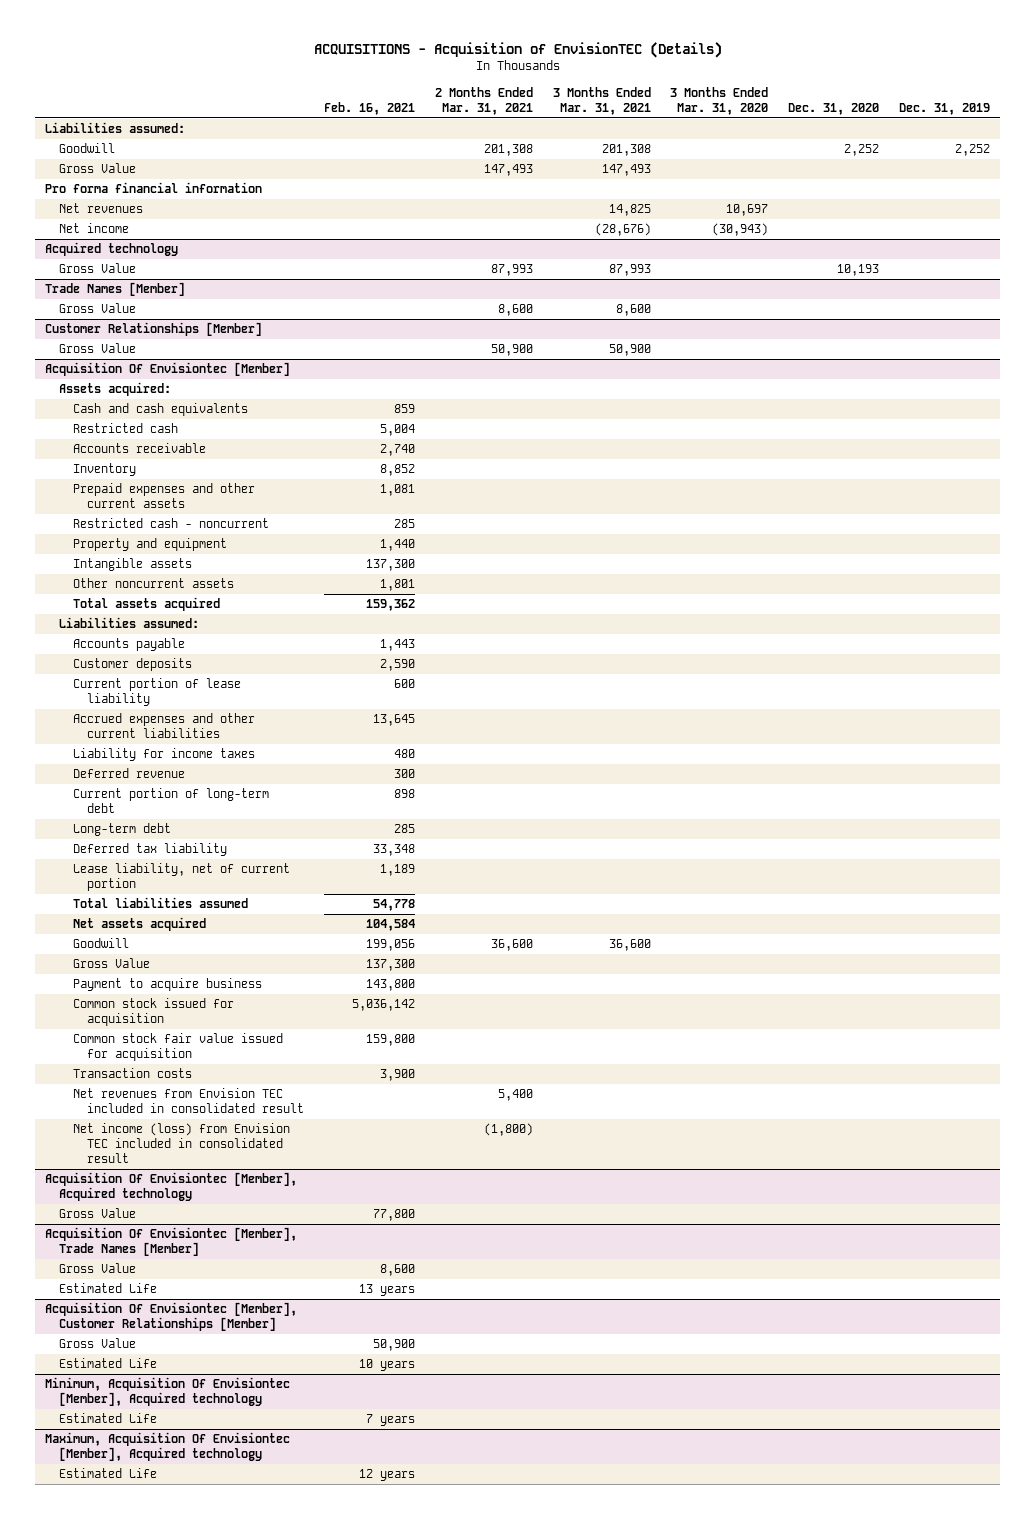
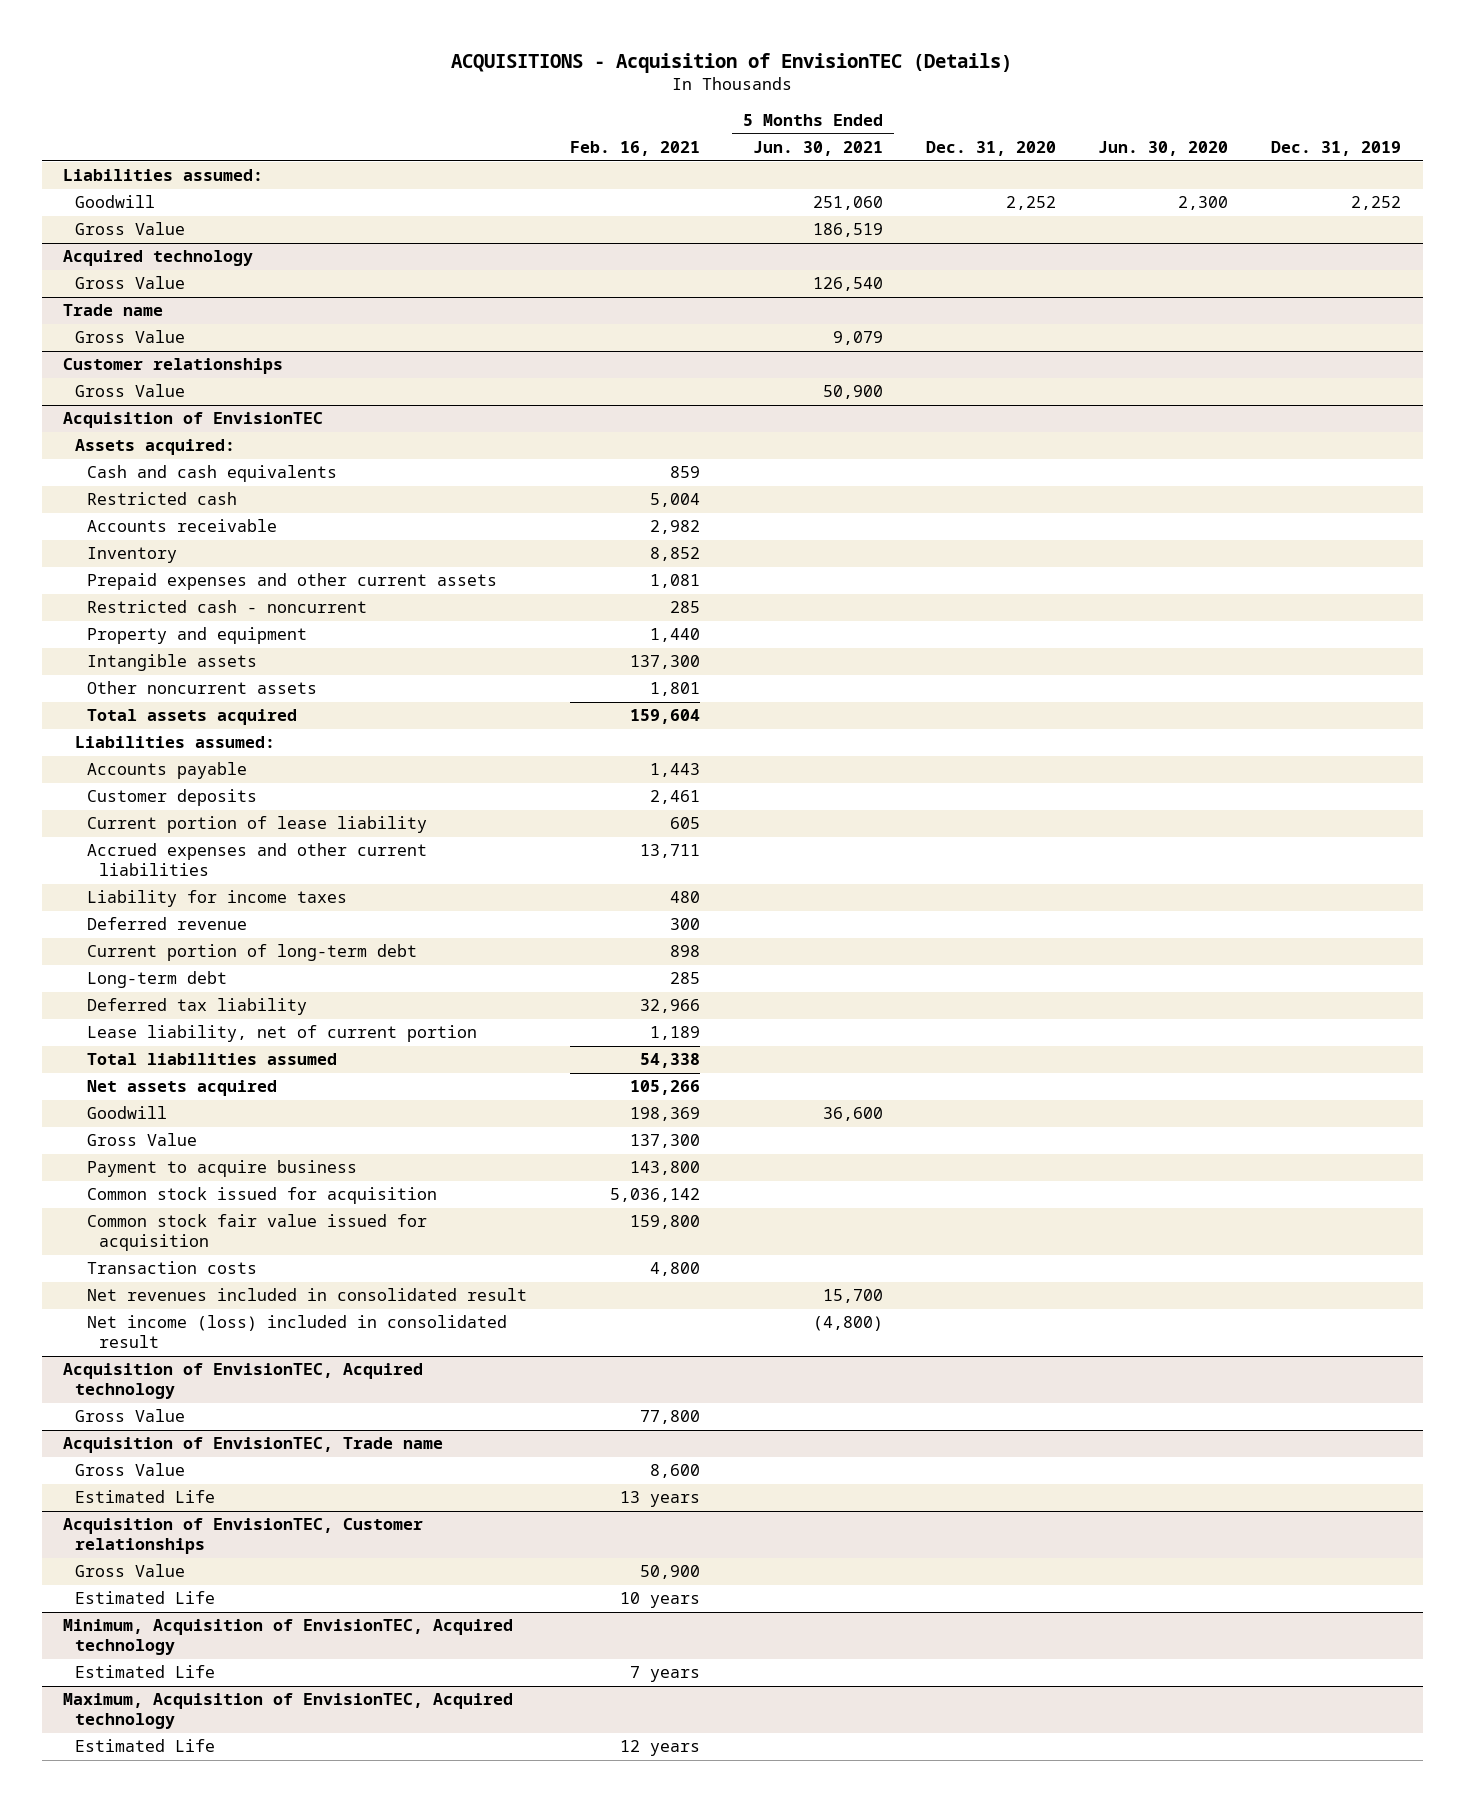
- | Feb. 16, 2021 | 2 Months Ended Mar. 31, 2021 | 3 Months Ended Mar. 31, 2021 | 3 Months Ended Mar. 31, 2020 | Dec. 31, 2020 | Dec. 31, 2019
+ | Feb. 16, 2021 | 5 Months Ended Jun. 30, 2021 | Dec. 31, 2020 | Jun. 30, 2020 | Dec. 31, 2019
- Pro forma financial information
- Net revenues | | | 14,825 | 10,697 | |
- Net income | | | (28,676) | (30,943) | |
@ Acquired technology
- Gross Value | | 87,993 | 87,993 | | 10,193 |
- Trade Names [Member]
- Customer Relationships [Member]
+ Trade name
- Acquisition Of Envisiontec [Member]
+ Customer relationships
+ Gross Value | | 50,900 | | |
+ Acquisition of EnvisionTEC
- Accounts receivable | 2,740 | | | | |
+ Accounts receivable | 2,982 | | | |
- Total assets acquired | 159,362 | | | | |
+ Total assets acquired | 159,604 | | | |
- Customer deposits | 2,590 | | | | |
- Current portion of lease liability | 600 | | | | |
- Accrued expenses and other current liabilities | 13,645 | | | | |
+ Customer deposits | 2,461 | | | |
+ Current portion of lease liability | 605 | | | |
+ Accrued expenses and other current liabilities | 13,711 | | | |
- Deferred tax liability | 33,348 | | | | |
+ Deferred tax liability | 32,966 | | | |
- Total liabilities assumed | 54,778 | | | | |
- Net assets acquired | 104,584 | | | | |
- Goodwill | 199,056 | 36,600 | 36,600 | | |
+ Total liabilities assumed | 54,338 | | | |
+ Net assets acquired | 105,266 | | | |
+ Goodwill | 198,369 | 36,600 | | |
- Transaction costs | 3,900 | | | | |
- Net revenues from Envision TEC included in consolidated result | | 5,400 | | | |
- Net income (loss) from Envision TEC included in consolidated result | | (1,800) | | | |
- Acquisition Of Envisiontec [Member], Acquired technology
+ Transaction costs | 4,800 | | | |
+ Net revenues included in consolidated result | | 15,700 | | |
+ Net income (loss) included in consolidated result | | (4,800) | | |
+ Acquisition of EnvisionTEC, Acquired technology
- Acquisition Of Envisiontec [Member], Trade Names [Member]
+ Acquisition of EnvisionTEC, Trade name
- Acquisition Of Envisiontec [Member], Customer Relationships [Member]
+ Acquisition of EnvisionTEC, Customer relationships
- Minimum, Acquisition Of Envisiontec [Member], Acquired technology
+ Minimum, Acquisition of EnvisionTEC, Acquired technology
- Maximum, Acquisition Of Envisiontec [Member], Acquired technology
+ Maximum, Acquisition of EnvisionTEC, Acquired technology

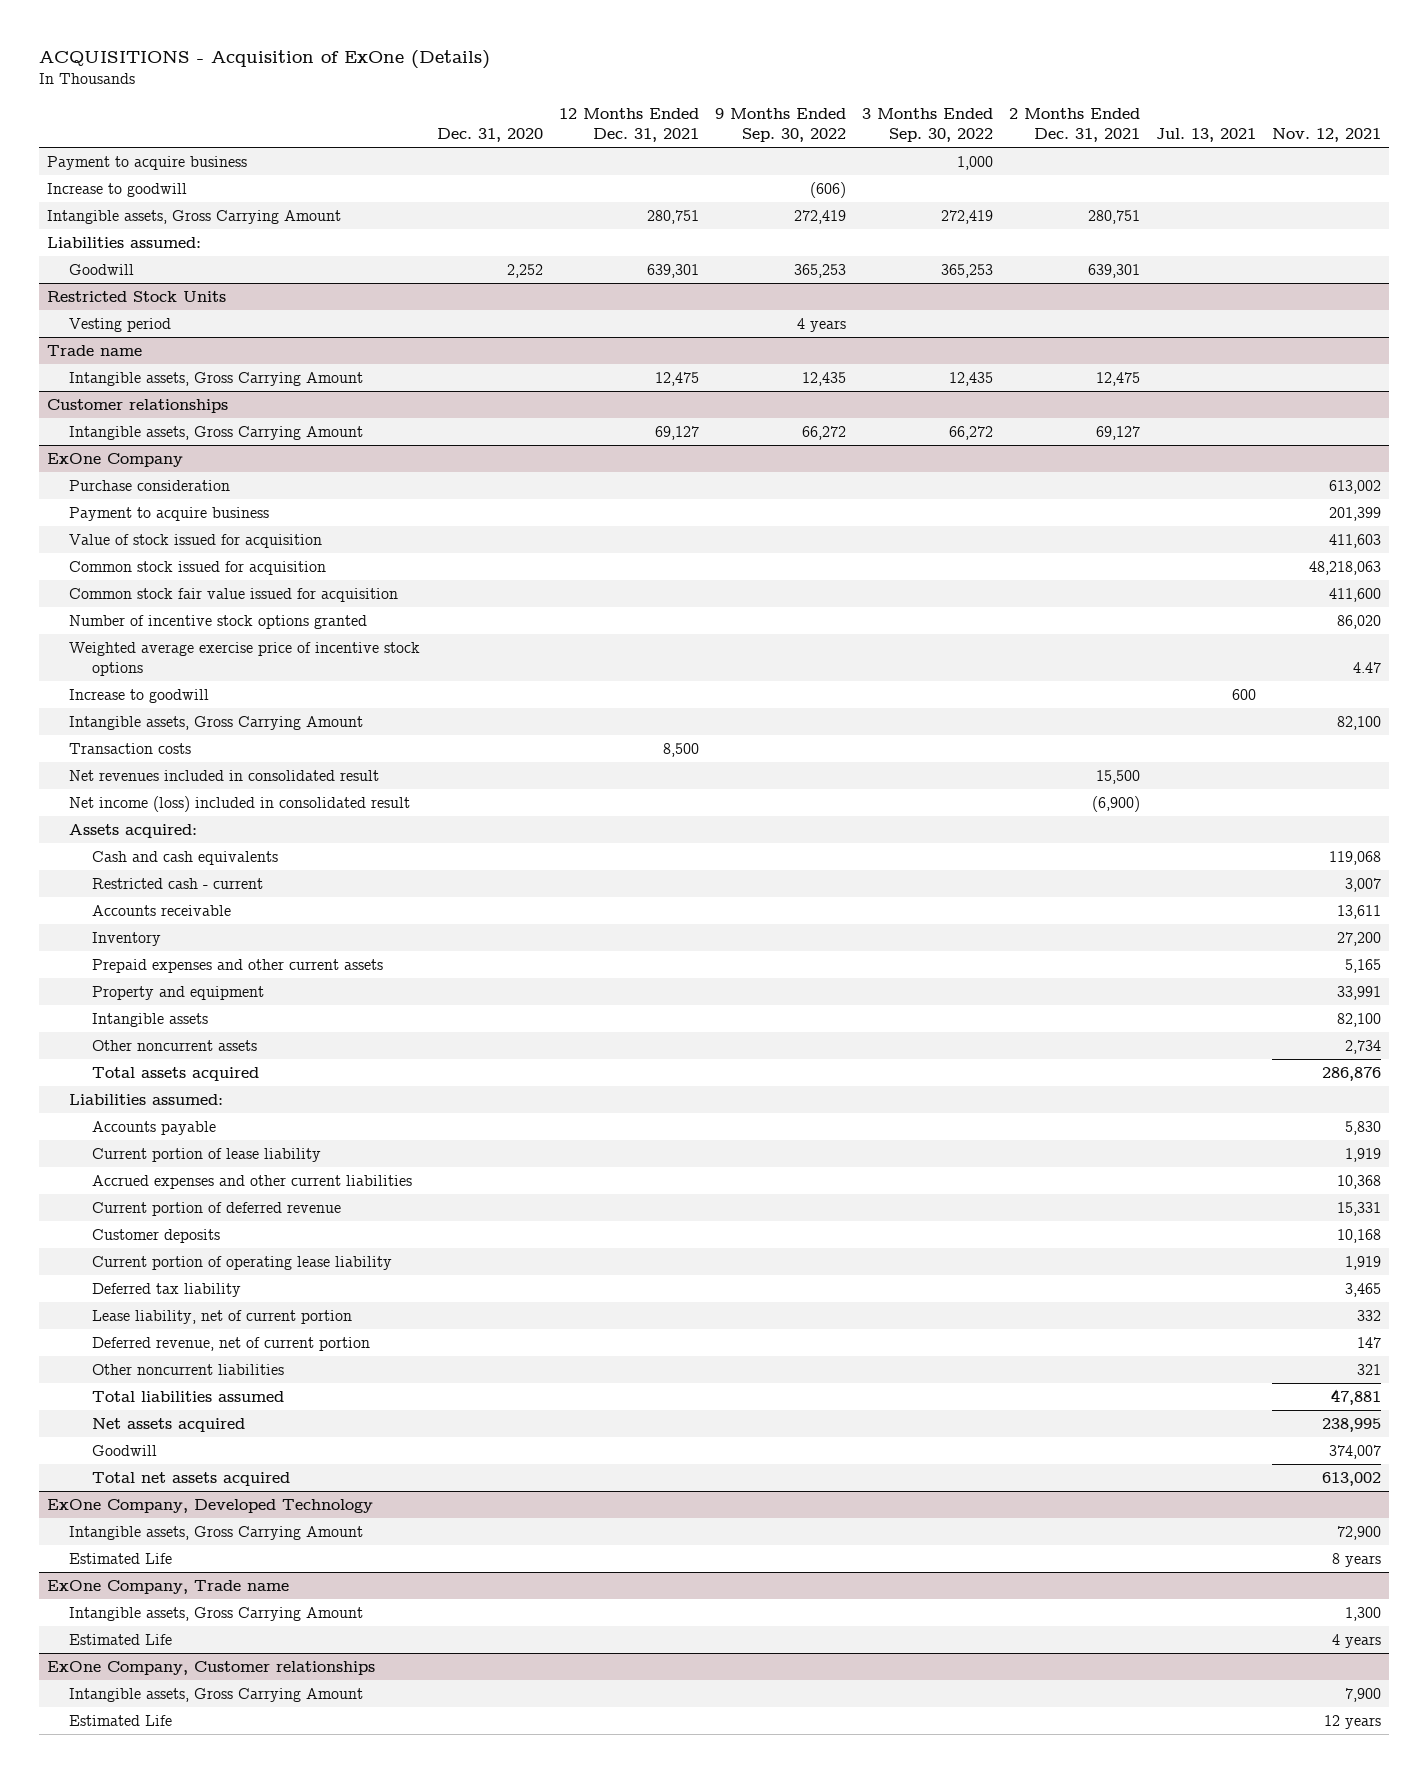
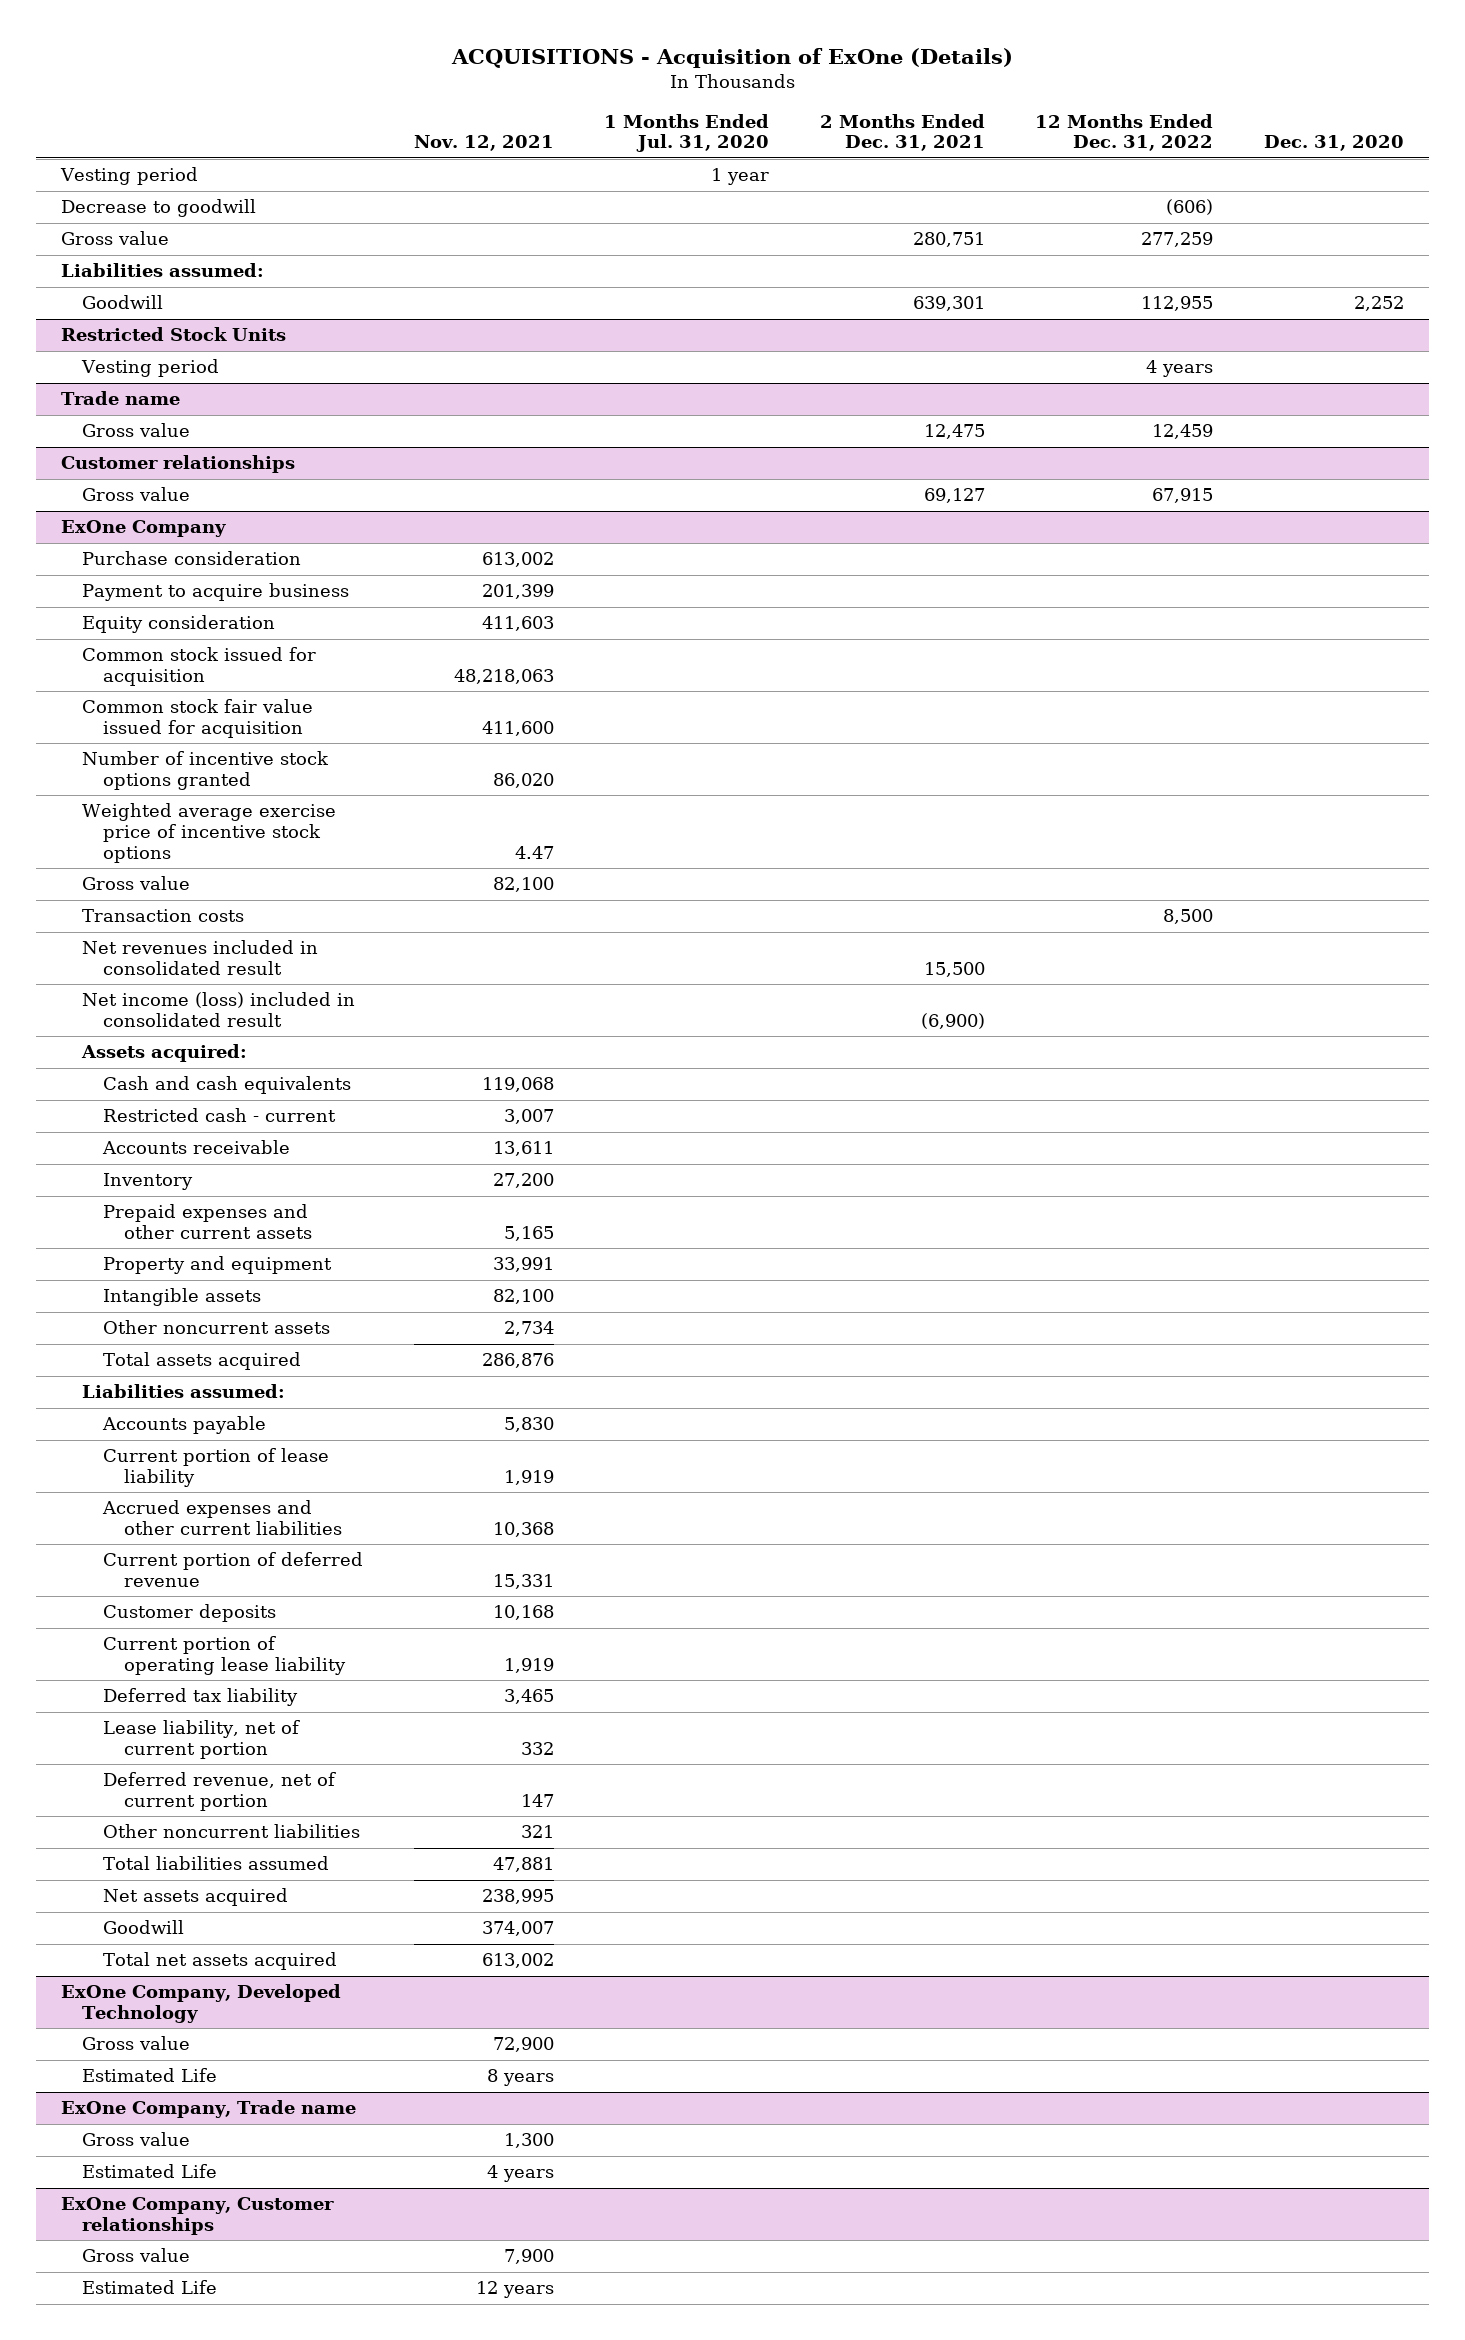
- | Dec. 31, 2020 | 12 Months Ended Dec. 31, 2021 | 9 Months Ended Sep. 30, 2022 | 3 Months Ended Sep. 30, 2022 | 2 Months Ended Dec. 31, 2021 | Jul. 13, 2021 | Nov. 12, 2021
+ | Nov. 12, 2021 | 1 Months Ended Jul. 31, 2020 | 2 Months Ended Dec. 31, 2021 | 12 Months Ended Dec. 31, 2022 | Dec. 31, 2020
- Payment to acquire business | | | | 1,000 | | |
- Increase to goodwill | | | (606) | | | |
- Intangible assets, Gross Carrying Amount | | 280,751 | 272,419 | 272,419 | 280,751 | |
+ Vesting period | | 1 year | | |
+ Decrease to goodwill | | | | (606) |
+ Gross value | | | 280,751 | 277,259 |
@ Trade name
- Intangible assets, Gross Carrying Amount | | 12,475 | 12,435 | 12,435 | 12,475 | |
+ Gross value | | | 12,475 | 12,459 |
@ Customer relationships
- Intangible assets, Gross Carrying Amount | | 69,127 | 66,272 | 66,272 | 69,127 | |
+ Gross value | | | 69,127 | 67,915 |
@ ExOne Company
- Value of stock issued for acquisition | | | | | | | 411,603
+ Equity consideration | 411,603 | | | |
- Increase to goodwill | | | | | | 600 |
- Intangible assets, Gross Carrying Amount | | | | | | | 82,100
+ Gross value | 82,100 | | | |
@ ExOne Company, Developed Technology
- Intangible assets, Gross Carrying Amount | | | | | | | 72,900
+ Gross value | 72,900 | | | |
@ ExOne Company, Trade name
- Intangible assets, Gross Carrying Amount | | | | | | | 1,300
+ Gross value | 1,300 | | | |
@ ExOne Company, Customer relationships
- Intangible assets, Gross Carrying Amount | | | | | | | 7,900
+ Gross value | 7,900 | | | |

